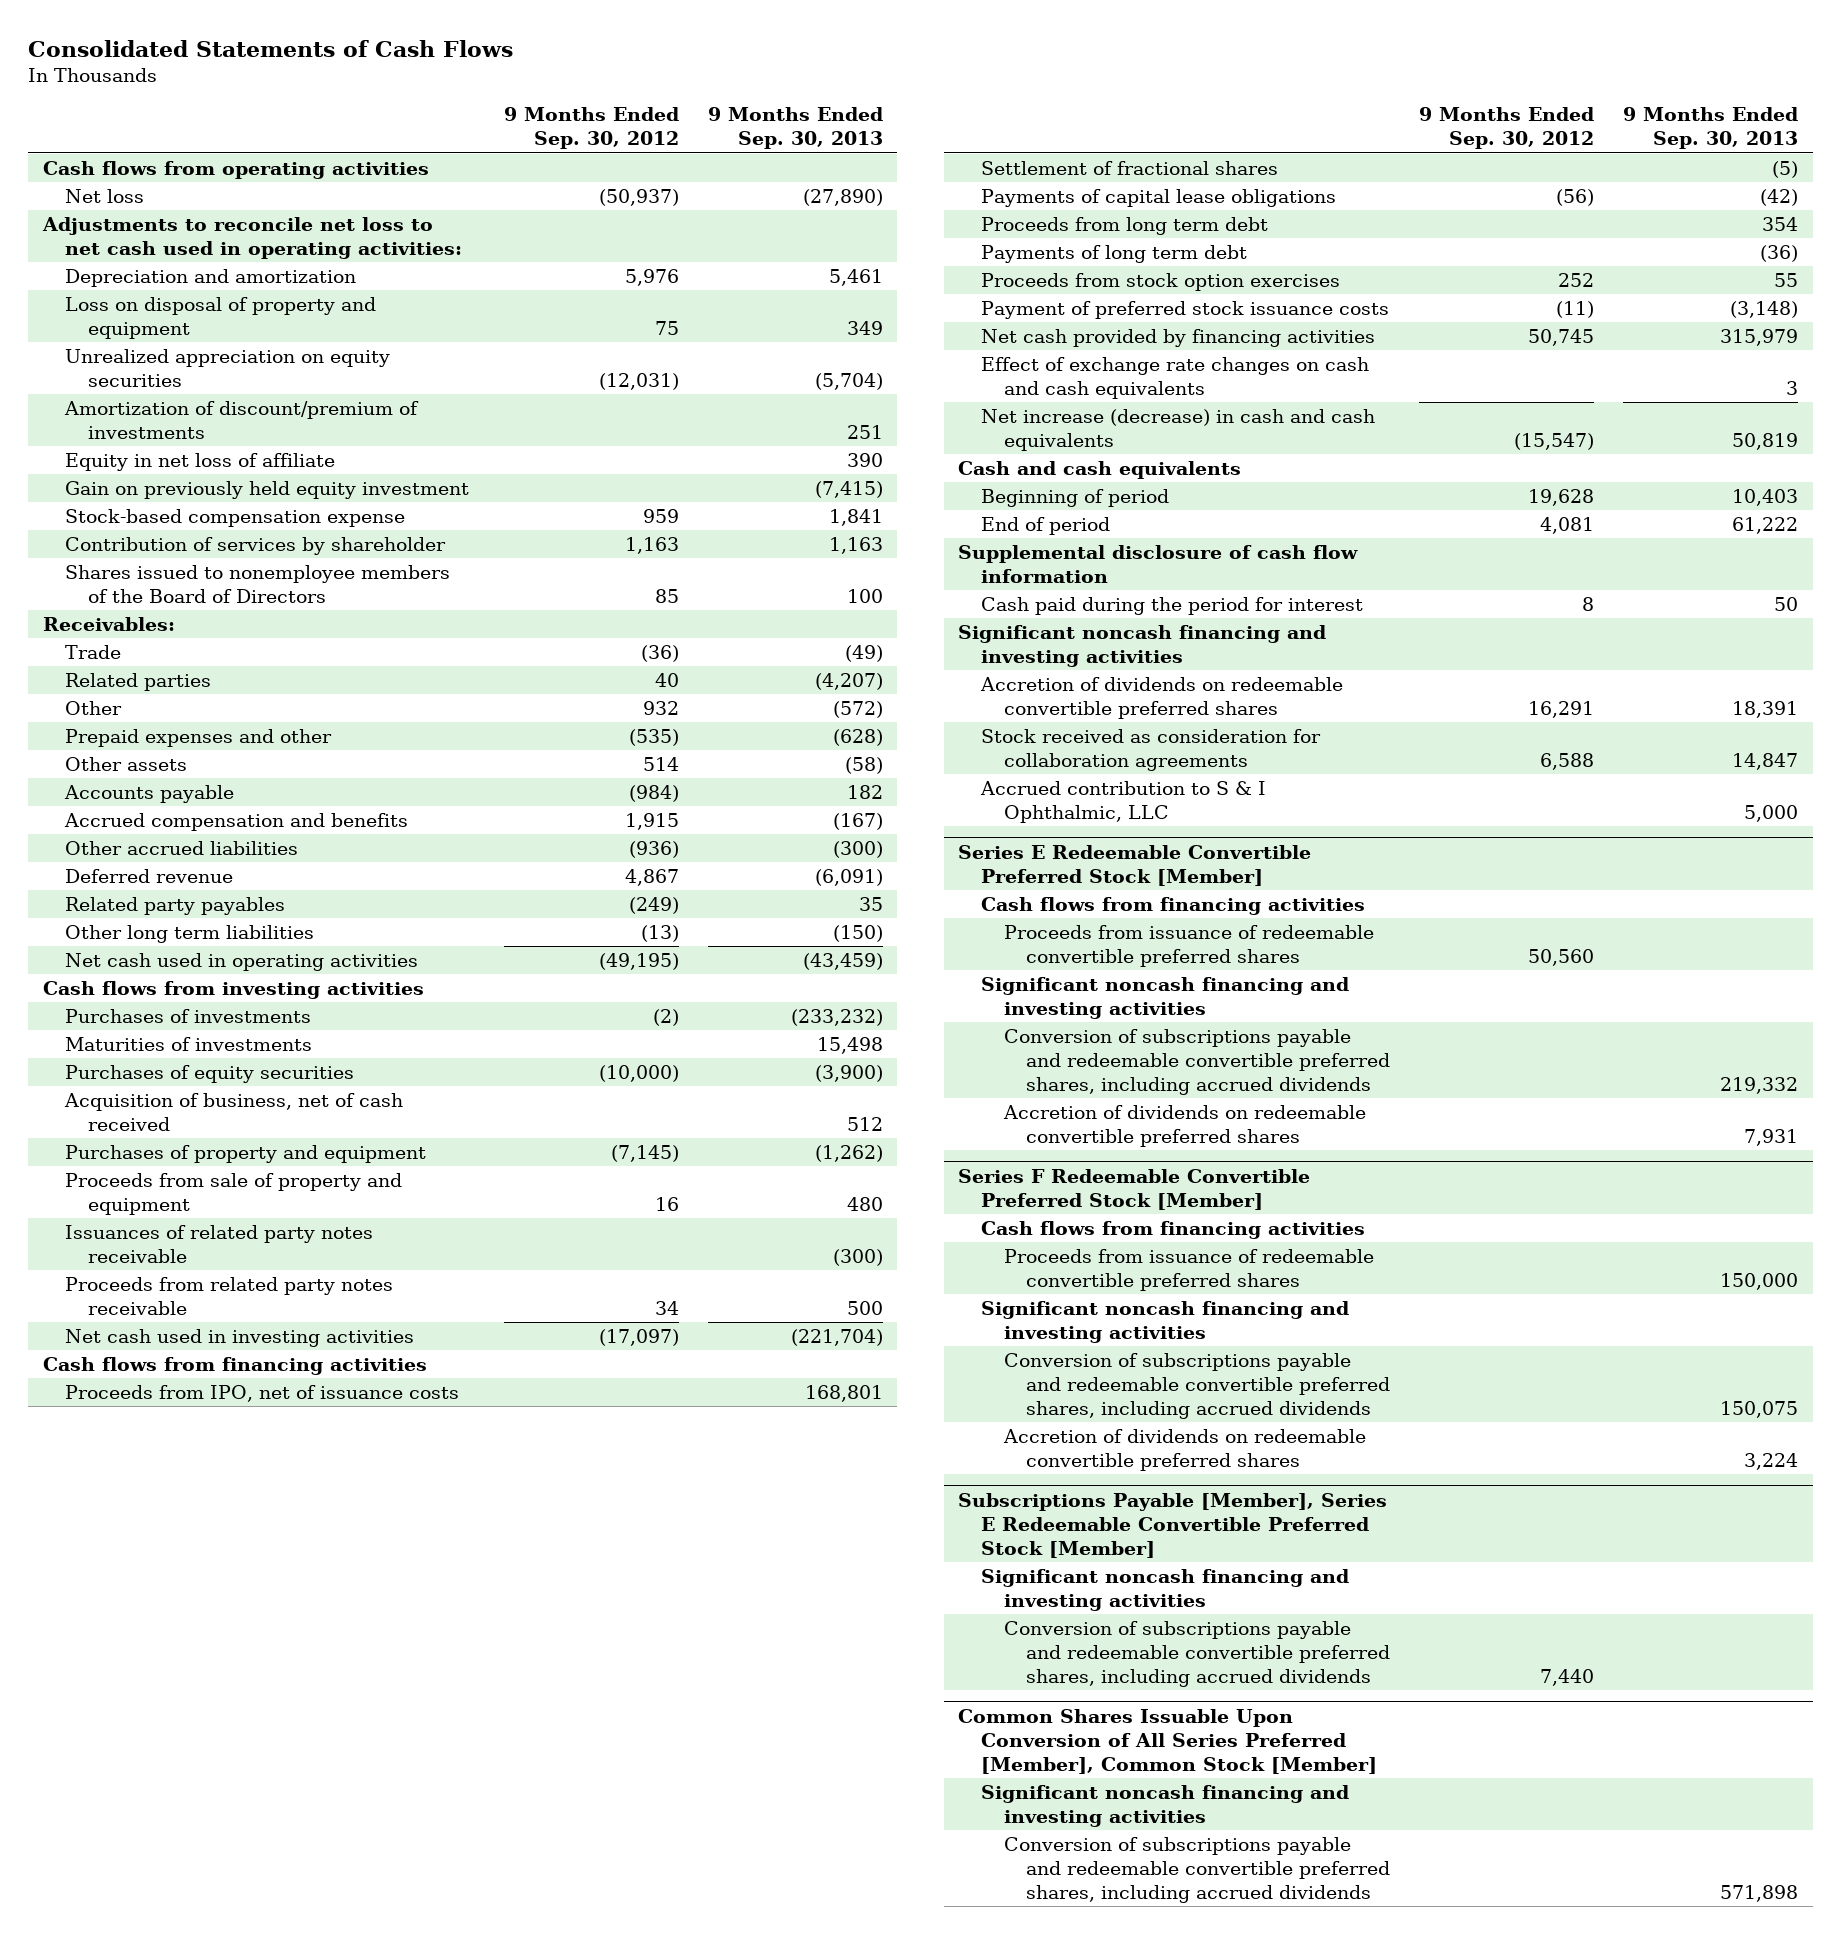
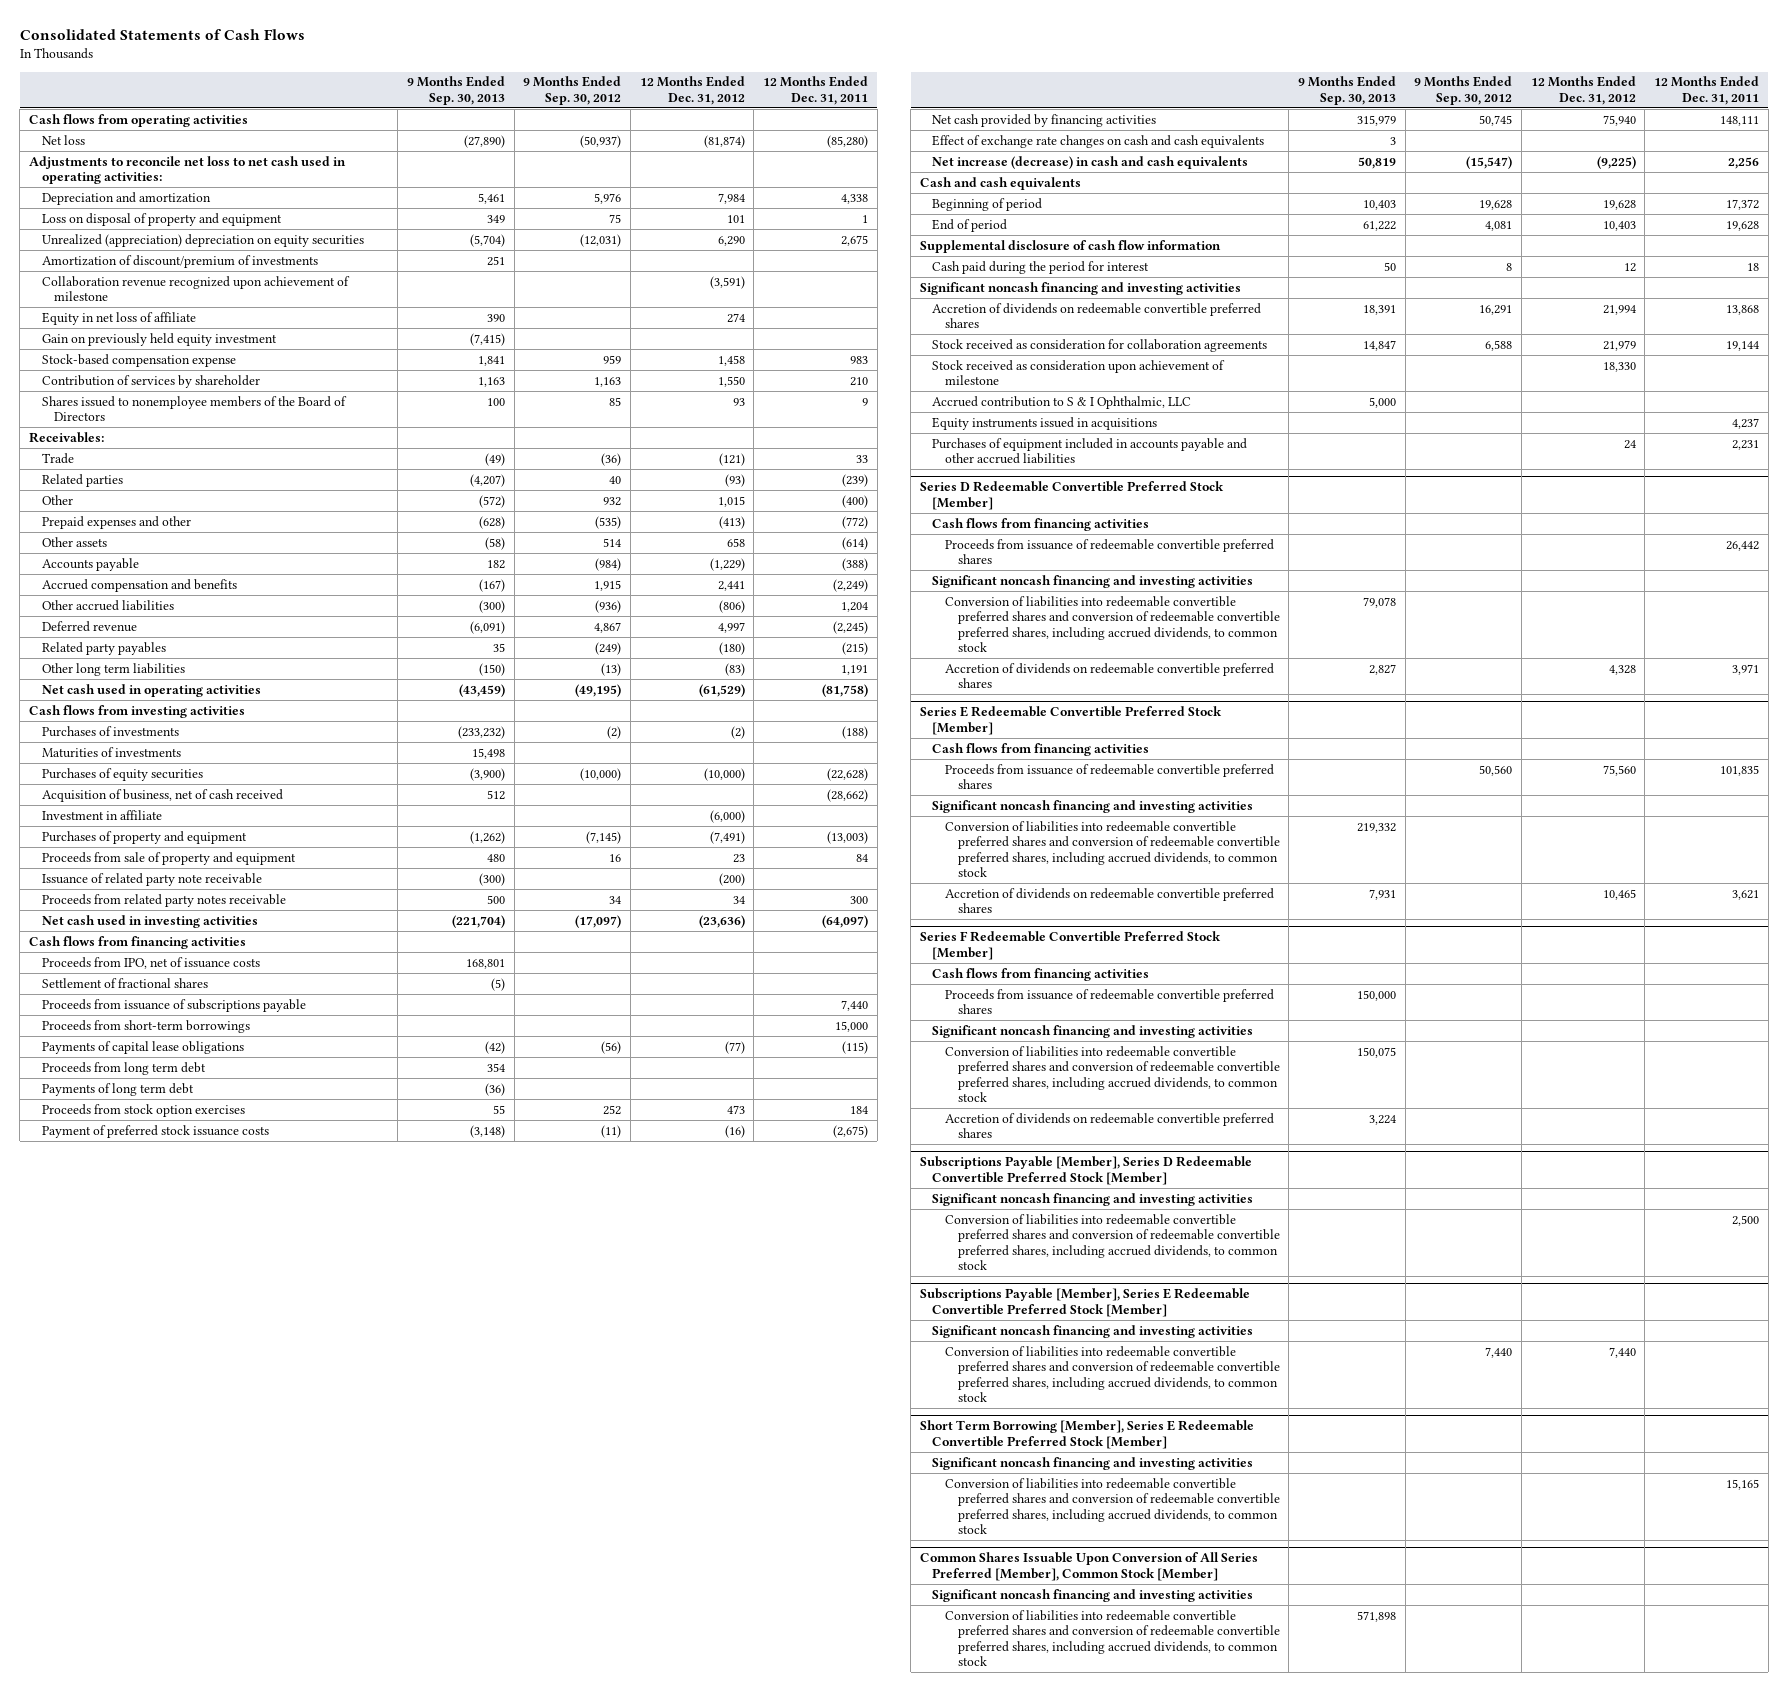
- | 9 Months Ended Sep. 30, 2012 | 9 Months Ended Sep. 30, 2013
+ | 9 Months Ended Sep. 30, 2013 | 9 Months Ended Sep. 30, 2012 | 12 Months Ended Dec. 31, 2012 | 12 Months Ended Dec. 31, 2011
- Unrealized appreciation on equity securities | (12,031) | (5,704)
+ Unrealized (appreciation) depreciation on equity securities | (5,704) | (12,031) | 6,290 | 2,675
+ Collaboration revenue recognized upon achievement of milestone | | | (3,591) |
+ Investment in affiliate | | | (6,000) |
- Issuances of related party notes receivable | | (300)
+ Issuance of related party note receivable | (300) | | (200) |
+ Proceeds from issuance of subscriptions payable | | | | 7,440
+ Proceeds from short-term borrowings | | | | 15,000
+ Stock received as consideration upon achievement of milestone | | | 18,330 |
+ Equity instruments issued in acquisitions | | | | 4,237
+ Purchases of equipment included in accounts payable and other accrued liabilities | | | 24 | 2,231
+ Series D Redeemable Convertible Preferred Stock [Member]
+ Cash flows from financing activities
+ Proceeds from issuance of redeemable convertible preferred shares | | | | 26,442
+ Significant noncash financing and investing activities
+ Conversion of liabilities into redeemable convertible preferred shares and conversion of redeemable convertible preferred shares, including accrued dividends, to common stock | 79,078 | | |
+ Accretion of dividends on redeemable convertible preferred shares | 2,827 | | 4,328 | 3,971
@ Series E Redeemable Convertible Preferred Stock [Member]
- Conversion of subscriptions payable and redeemable convertible preferred shares, including accrued dividends | | 219,332
+ Conversion of liabilities into redeemable convertible preferred shares and conversion of redeemable convertible preferred shares, including accrued dividends, to common stock | 219,332 | | |
@ Series F Redeemable Convertible Preferred Stock [Member]
- Conversion of subscriptions payable and redeemable convertible preferred shares, including accrued dividends | | 150,075
+ Conversion of liabilities into redeemable convertible preferred shares and conversion of redeemable convertible preferred shares, including accrued dividends, to common stock | 150,075 | | |
+ Subscriptions Payable [Member], Series D Redeemable Convertible Preferred Stock [Member]
+ Significant noncash financing and investing activities
+ Conversion of liabilities into redeemable convertible preferred shares and conversion of redeemable convertible preferred shares, including accrued dividends, to common stock | | | | 2,500
@ Subscriptions Payable [Member], Series E Redeemable Convertible Preferred Stock [Member]
- Conversion of subscriptions payable and redeemable convertible preferred shares, including accrued dividends | 7,440 |
+ Conversion of liabilities into redeemable convertible preferred shares and conversion of redeemable convertible preferred shares, including accrued dividends, to common stock | | 7,440 | 7,440 |
+ Short Term Borrowing [Member], Series E Redeemable Convertible Preferred Stock [Member]
+ Significant noncash financing and investing activities
+ Conversion of liabilities into redeemable convertible preferred shares and conversion of redeemable convertible preferred shares, including accrued dividends, to common stock | | | | 15,165
@ Common Shares Issuable Upon Conversion of All Series Preferred [Member], Common Stock [Member]
- Conversion of subscriptions payable and redeemable convertible preferred shares, including accrued dividends | | 571,898
+ Conversion of liabilities into redeemable convertible preferred shares and conversion of redeemable convertible preferred shares, including accrued dividends, to common stock | 571,898 | | |

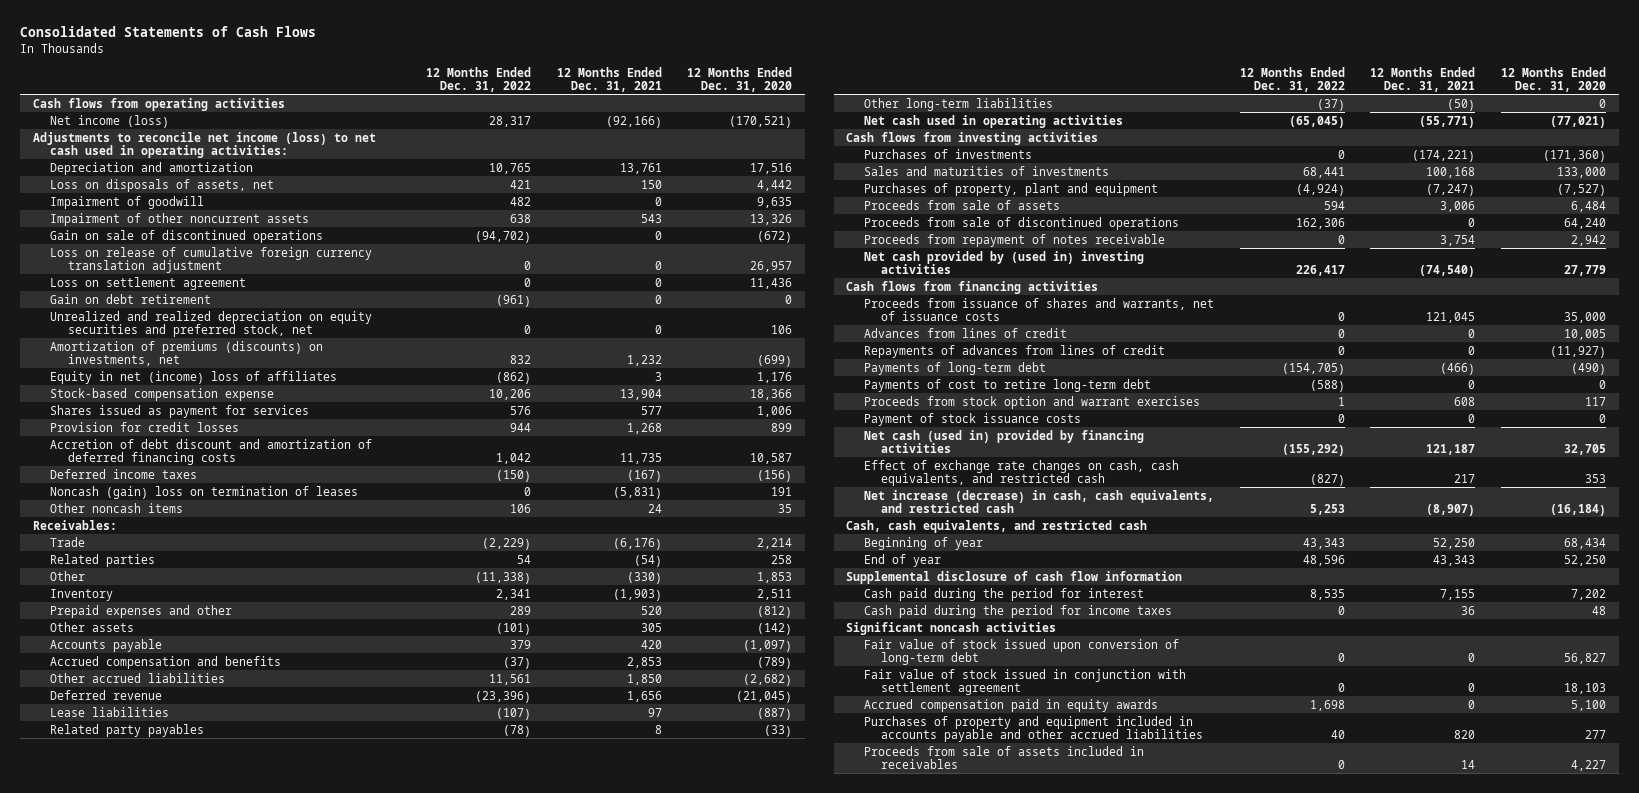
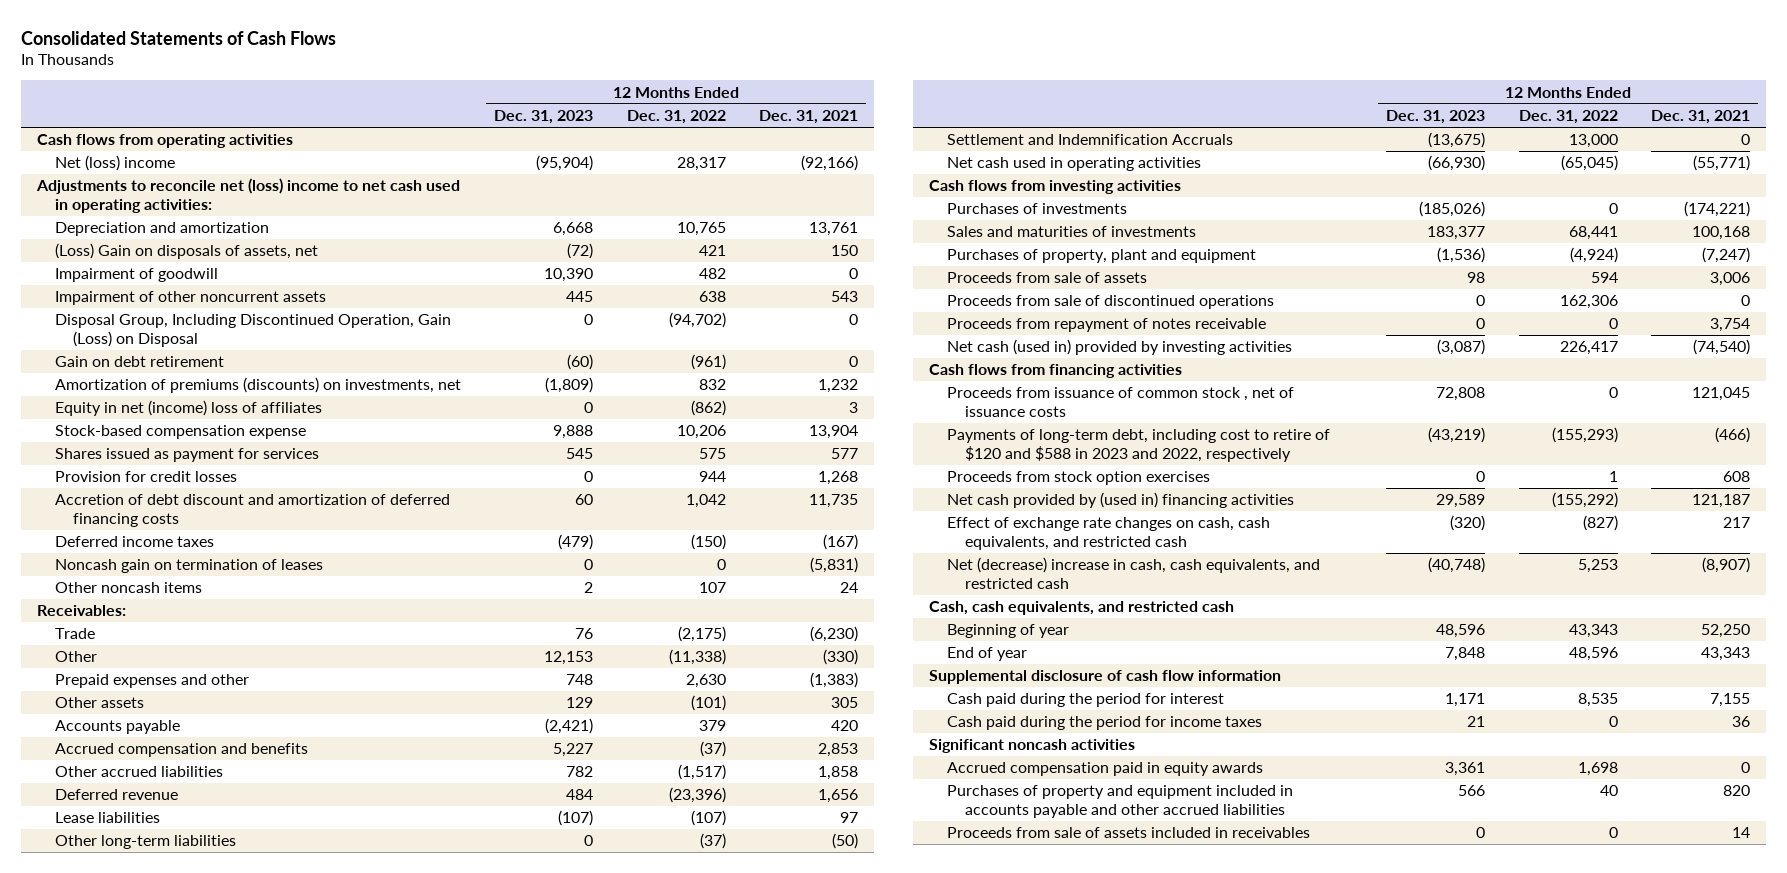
- | 12 Months Ended Dec. 31, 2022 | 12 Months Ended Dec. 31, 2021 | 12 Months Ended Dec. 31, 2020
+ | 12 Months Ended Dec. 31, 2023 | 12 Months Ended Dec. 31, 2022 | 12 Months Ended Dec. 31, 2021
- Net income (loss) | 28,317 | (92,166) | (170,521)
- Adjustments to reconcile net income (loss) to net cash used in operating activities:
+ Net (loss) income | (95,904) | 28,317 | (92,166)
+ Adjustments to reconcile net (loss) income to net cash used in operating activities:
- Loss on disposals of assets, net | 421 | 150 | 4,442
+ (Loss) Gain on disposals of assets, net | (72) | 421 | 150
- Gain on sale of discontinued operations | (94,702) | 0 | (672)
- Loss on release of cumulative foreign currency translation adjustment | 0 | 0 | 26,957
- Loss on settlement agreement | 0 | 0 | 11,436
+ Disposal Group, Including Discontinued Operation, Gain (Loss) on Disposal | 0 | (94,702) | 0
- Unrealized and realized depreciation on equity securities and preferred stock, net | 0 | 0 | 106
- Shares issued as payment for services | 576 | 577 | 1,006
+ Shares issued as payment for services | 545 | 575 | 577
- Noncash (gain) loss on termination of leases | 0 | (5,831) | 191
- Other noncash items | 106 | 24 | 35
+ Noncash gain on termination of leases | 0 | 0 | (5,831)
+ Other noncash items | 2 | 107 | 24
- Trade | (2,229) | (6,176) | 2,214
- Related parties | 54 | (54) | 258
+ Trade | 76 | (2,175) | (6,230)
- Inventory | 2,341 | (1,903) | 2,511
- Prepaid expenses and other | 289 | 520 | (812)
+ Prepaid expenses and other | 748 | 2,630 | (1,383)
- Other accrued liabilities | 11,561 | 1,850 | (2,682)
+ Other accrued liabilities | 782 | (1,517) | 1,858
- Related party payables | (78) | 8 | (33)
+ Settlement and Indemnification Accruals | (13,675) | 13,000 | 0
- Net cash provided by (used in) investing activities | 226,417 | (74,540) | 27,779
+ Net cash (used in) provided by investing activities | (3,087) | 226,417 | (74,540)
- Proceeds from issuance of shares and warrants, net of issuance costs | 0 | 121,045 | 35,000
- Advances from lines of credit | 0 | 0 | 10,005
- Repayments of advances from lines of credit | 0 | 0 | (11,927)
- Payments of long-term debt | (154,705) | (466) | (490)
- Payments of cost to retire long-term debt | (588) | 0 | 0
- Proceeds from stock option and warrant exercises | 1 | 608 | 117
- Payment of stock issuance costs | 0 | 0 | 0
- Net cash (used in) provided by financing activities | (155,292) | 121,187 | 32,705
+ Proceeds from issuance of common stock , net of issuance costs | 72,808 | 0 | 121,045
+ Payments of long-term debt, including cost to retire of $120 and $588 in 2023 and 2022, respectively | (43,219) | (155,293) | (466)
+ Proceeds from stock option exercises | 0 | 1 | 608
+ Net cash provided by (used in) financing activities | 29,589 | (155,292) | 121,187
- Net increase (decrease) in cash, cash equivalents, and restricted cash | 5,253 | (8,907) | (16,184)
+ Net (decrease) increase in cash, cash equivalents, and restricted cash | (40,748) | 5,253 | (8,907)
- Fair value of stock issued upon conversion of long-term debt | 0 | 0 | 56,827
- Fair value of stock issued in conjunction with settlement agreement | 0 | 0 | 18,103

